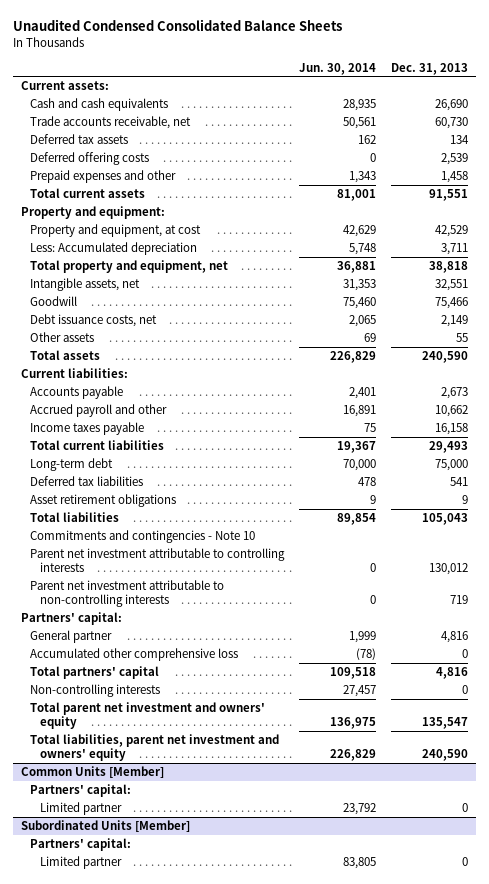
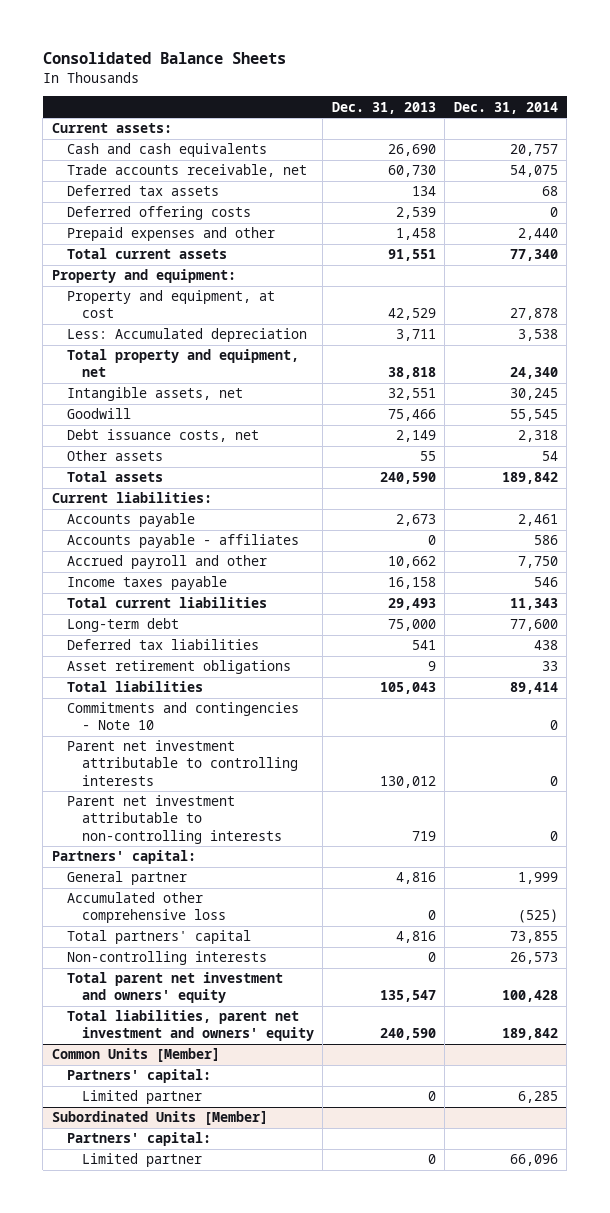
- Unaudited Condensed Consolidated Balance Sheets
+ Consolidated Balance Sheets
- | Jun. 30, 2014 | Dec. 31, 2013
+ | Dec. 31, 2013 | Dec. 31, 2014
+ Accounts payable - affiliates | 0 | 586

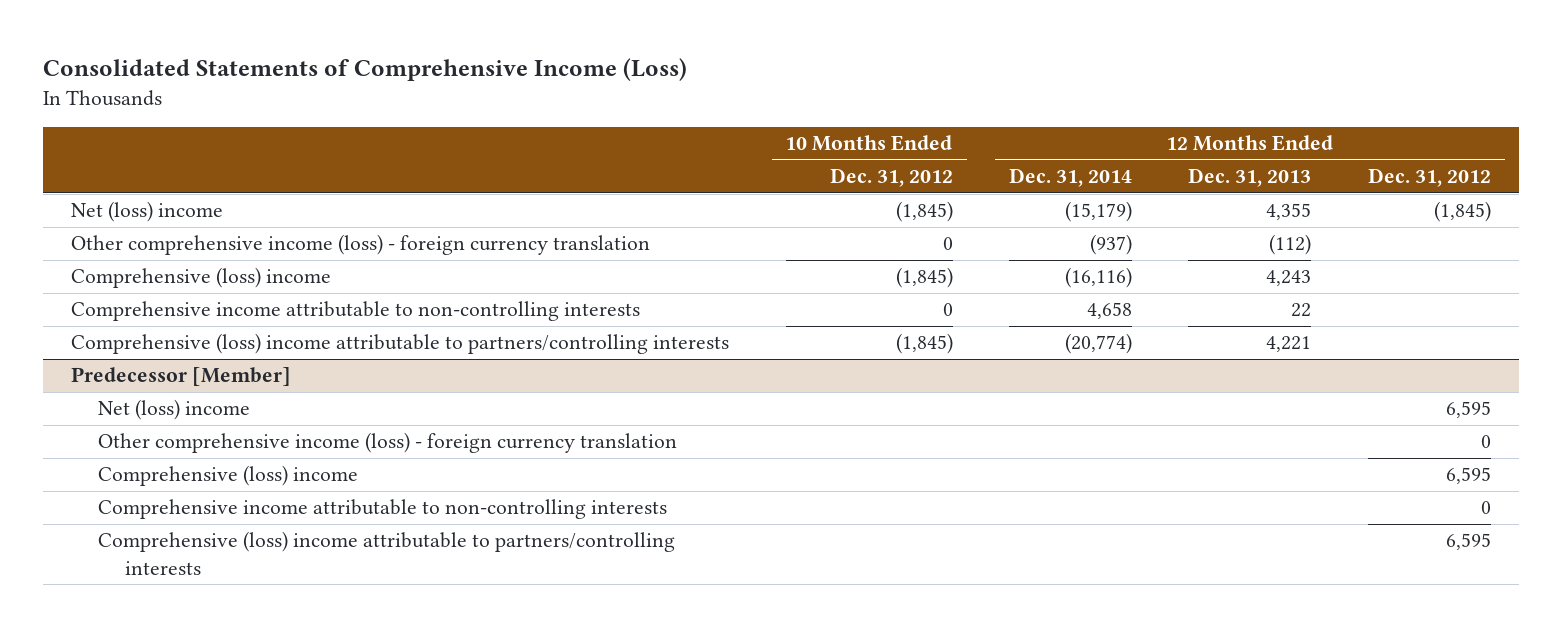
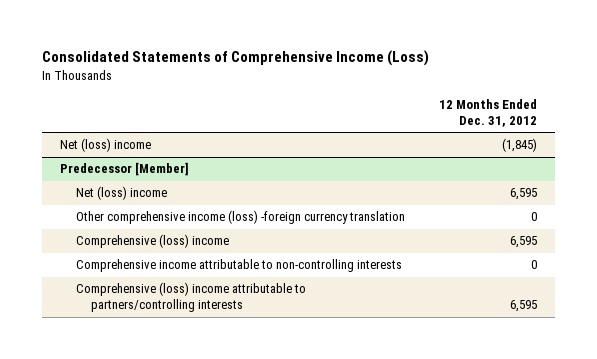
- | 10 Months Ended Dec. 31, 2012 | 12 Months Ended Dec. 31, 2014 | 12 Months Ended Dec. 31, 2013 | 12 Months Ended Dec. 31, 2012
+ | 12 Months Ended Dec. 31, 2012
- Other comprehensive income (loss) - foreign currency translation | 0 | (937) | (112) |
- Comprehensive (loss) income | (1,845) | (16,116) | 4,243 |
- Comprehensive income attributable to non-controlling interests | 0 | 4,658 | 22 |
- Comprehensive (loss) income attributable to partners/controlling interests | (1,845) | (20,774) | 4,221 |
@ Predecessor [Member]
- Other comprehensive income (loss) - foreign currency translation | | | | 0
+ Other comprehensive income (loss) -foreign currency translation | 0

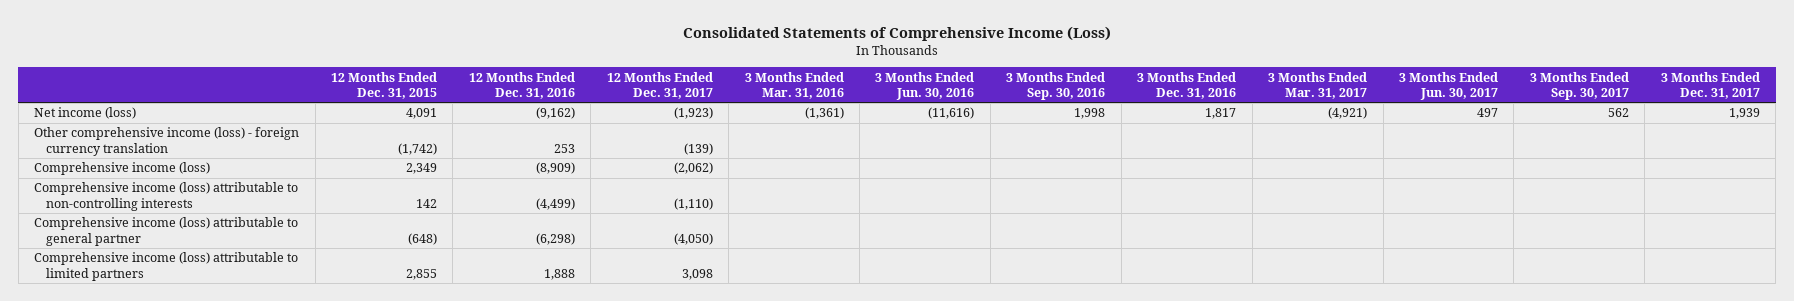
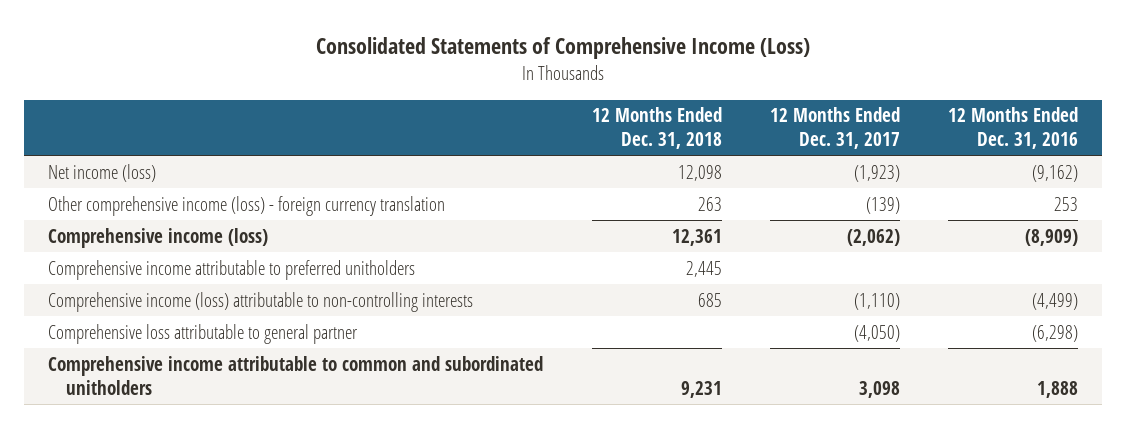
- | 12 Months Ended Dec. 31, 2015 | 12 Months Ended Dec. 31, 2016 | 12 Months Ended Dec. 31, 2017 | 3 Months Ended Mar. 31, 2016 | 3 Months Ended Jun. 30, 2016 | 3 Months Ended Sep. 30, 2016 | 3 Months Ended Dec. 31, 2016 | 3 Months Ended Mar. 31, 2017 | 3 Months Ended Jun. 30, 2017 | 3 Months Ended Sep. 30, 2017 | 3 Months Ended Dec. 31, 2017
+ | 12 Months Ended Dec. 31, 2018 | 12 Months Ended Dec. 31, 2017 | 12 Months Ended Dec. 31, 2016
+ Comprehensive income attributable to preferred unitholders | 2,445 | |
- Comprehensive income (loss) attributable to general partner | (648) | (6,298) | (4,050) | | | | | | | |
- Comprehensive income (loss) attributable to limited partners | 2,855 | 1,888 | 3,098 | | | | | | | |
+ Comprehensive loss attributable to general partner | | (4,050) | (6,298)
+ Comprehensive income attributable to common and subordinated unitholders | 9,231 | 3,098 | 1,888

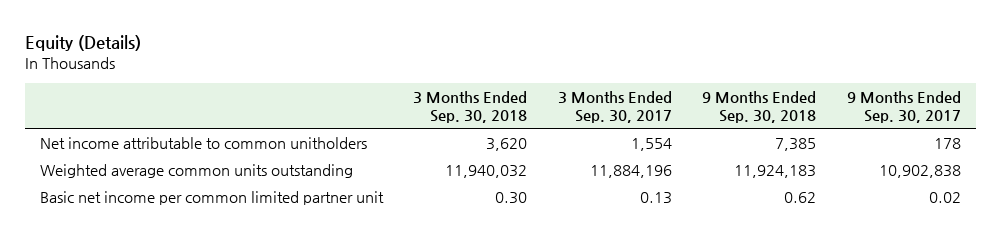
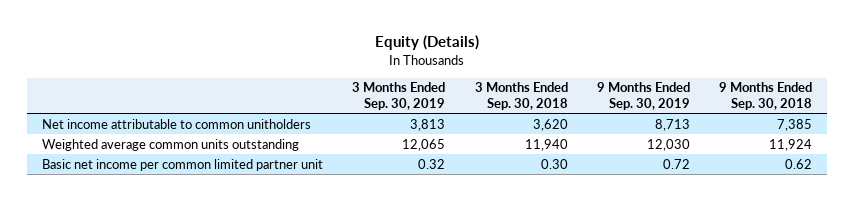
- | 3 Months Ended Sep. 30, 2018 | 3 Months Ended Sep. 30, 2017 | 9 Months Ended Sep. 30, 2018 | 9 Months Ended Sep. 30, 2017
+ | 3 Months Ended Sep. 30, 2019 | 3 Months Ended Sep. 30, 2018 | 9 Months Ended Sep. 30, 2019 | 9 Months Ended Sep. 30, 2018
- Weighted average common units outstanding | 11,940,032 | 11,884,196 | 11,924,183 | 10,902,838
+ Weighted average common units outstanding | 12,065 | 11,940 | 12,030 | 11,924

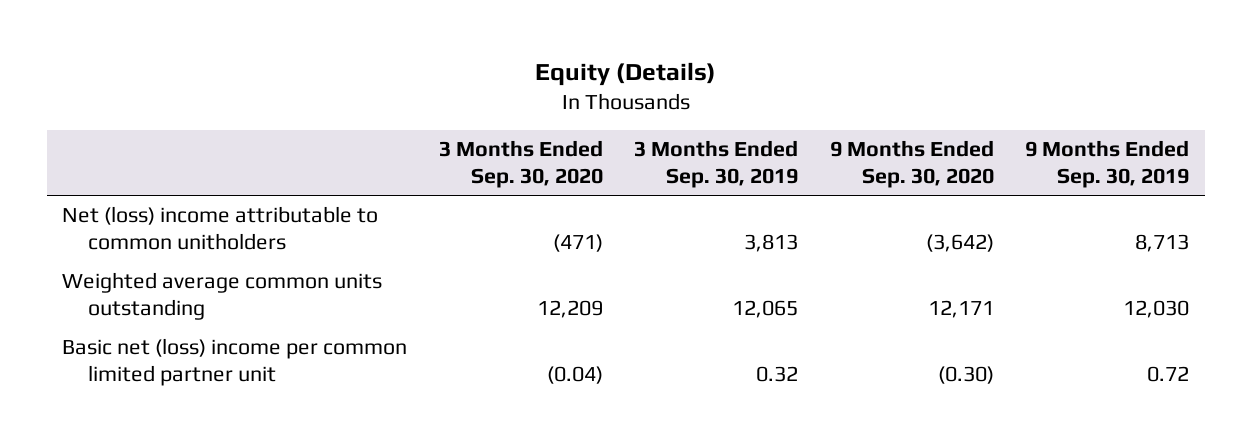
- | 3 Months Ended Sep. 30, 2019 | 3 Months Ended Sep. 30, 2018 | 9 Months Ended Sep. 30, 2019 | 9 Months Ended Sep. 30, 2018
+ | 3 Months Ended Sep. 30, 2020 | 3 Months Ended Sep. 30, 2019 | 9 Months Ended Sep. 30, 2020 | 9 Months Ended Sep. 30, 2019
- Net income attributable to common unitholders | 3,813 | 3,620 | 8,713 | 7,385
+ Net (loss) income attributable to common unitholders | (471) | 3,813 | (3,642) | 8,713
- Basic net income per common limited partner unit | 0.32 | 0.30 | 0.72 | 0.62
+ Basic net (loss) income per common limited partner unit | (0.04) | 0.32 | (0.30) | 0.72

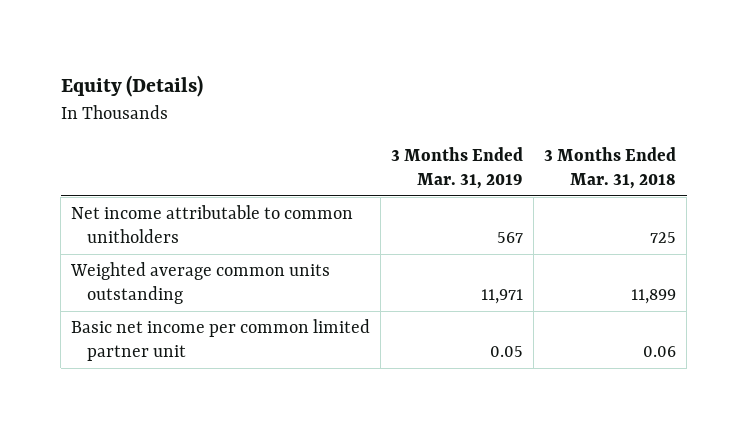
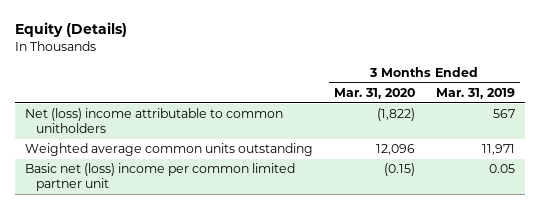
- | 3 Months Ended Mar. 31, 2019 | 3 Months Ended Mar. 31, 2018
+ | 3 Months Ended Mar. 31, 2020 | 3 Months Ended Mar. 31, 2019
- Net income attributable to common unitholders | 567 | 725
+ Net (loss) income attributable to common unitholders | (1,822) | 567
- Basic net income per common limited partner unit | 0.05 | 0.06
+ Basic net (loss) income per common limited partner unit | (0.15) | 0.05

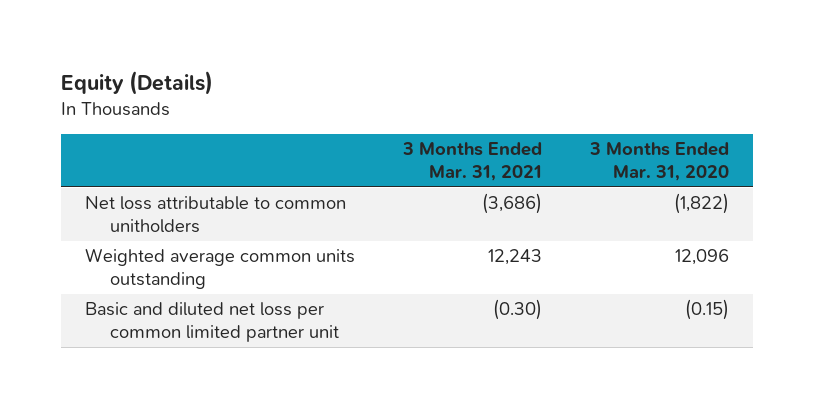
- | 3 Months Ended Mar. 31, 2020 | 3 Months Ended Mar. 31, 2019
+ | 3 Months Ended Mar. 31, 2021 | 3 Months Ended Mar. 31, 2020
- Net (loss) income attributable to common unitholders | (1,822) | 567
+ Net loss attributable to common unitholders | (3,686) | (1,822)
- Basic net (loss) income per common limited partner unit | (0.15) | 0.05
+ Basic and diluted net loss per common limited partner unit | (0.30) | (0.15)

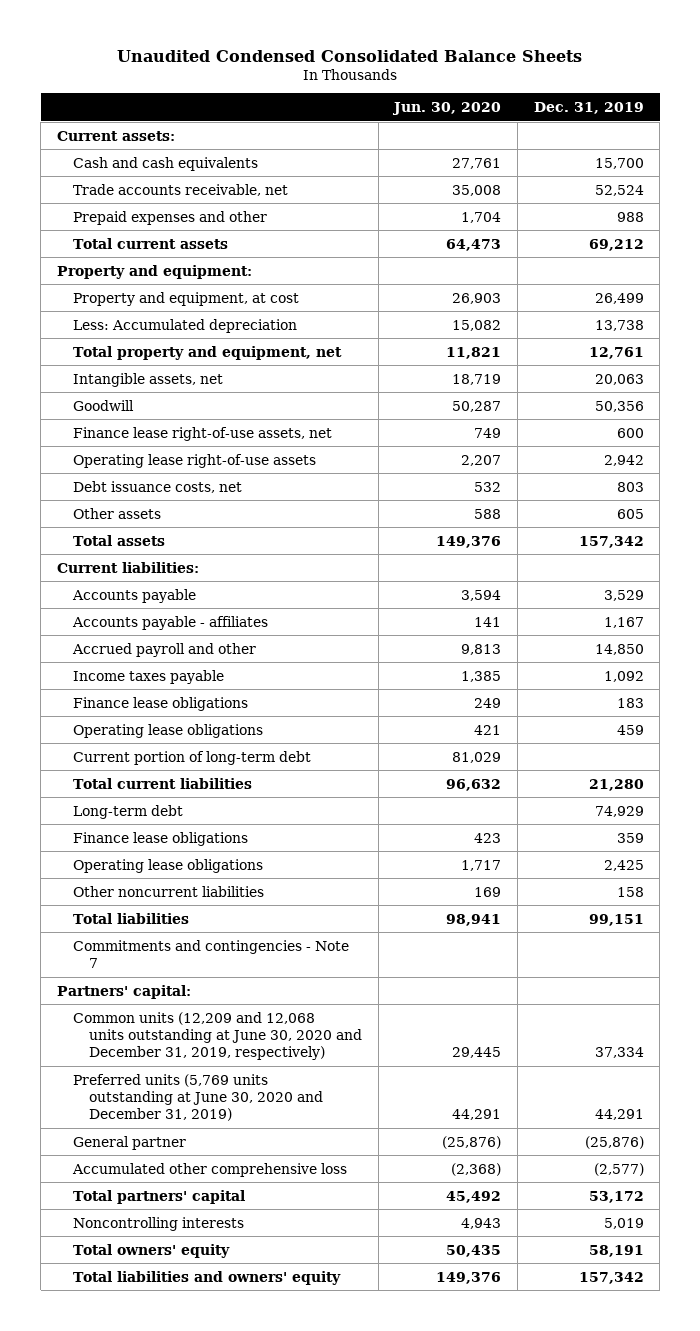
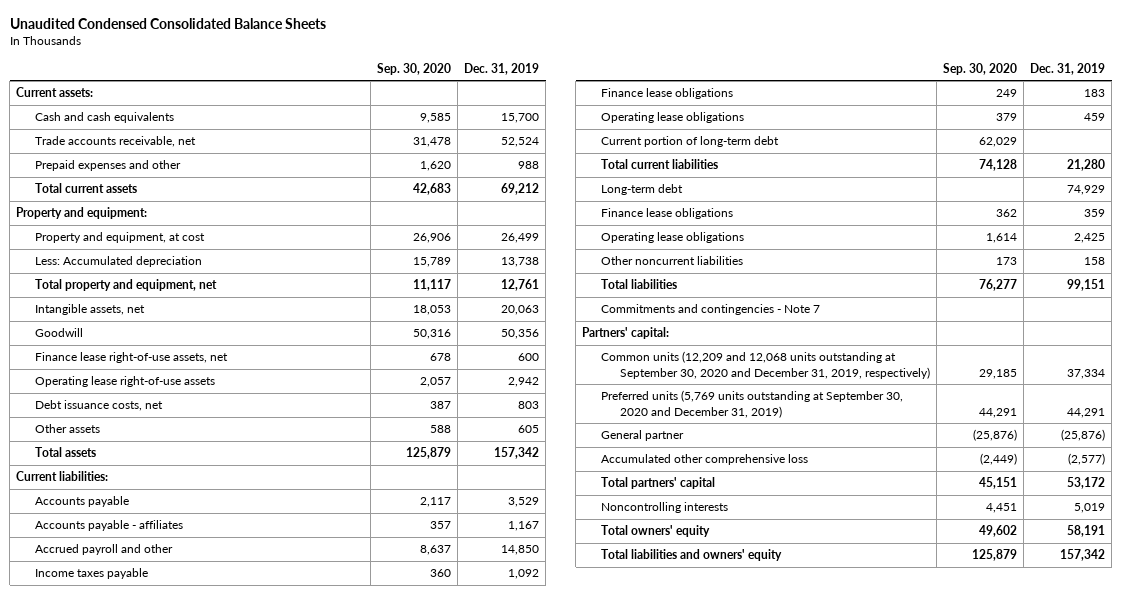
- | Jun. 30, 2020 | Dec. 31, 2019
+ | Sep. 30, 2020 | Dec. 31, 2019
- Common units (12,209 and 12,068 units outstanding at June 30, 2020 and December 31, 2019, respectively) | 29,445 | 37,334
- Preferred units (5,769 units outstanding at June 30, 2020 and December 31, 2019) | 44,291 | 44,291
+ Common units (12,209 and 12,068 units outstanding at September 30, 2020 and December 31, 2019, respectively) | 29,185 | 37,334
+ Preferred units (5,769 units outstanding at September 30, 2020 and December 31, 2019) | 44,291 | 44,291

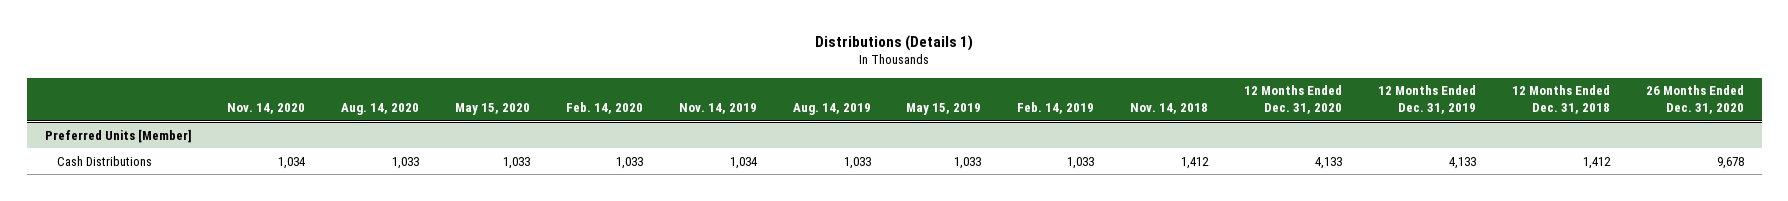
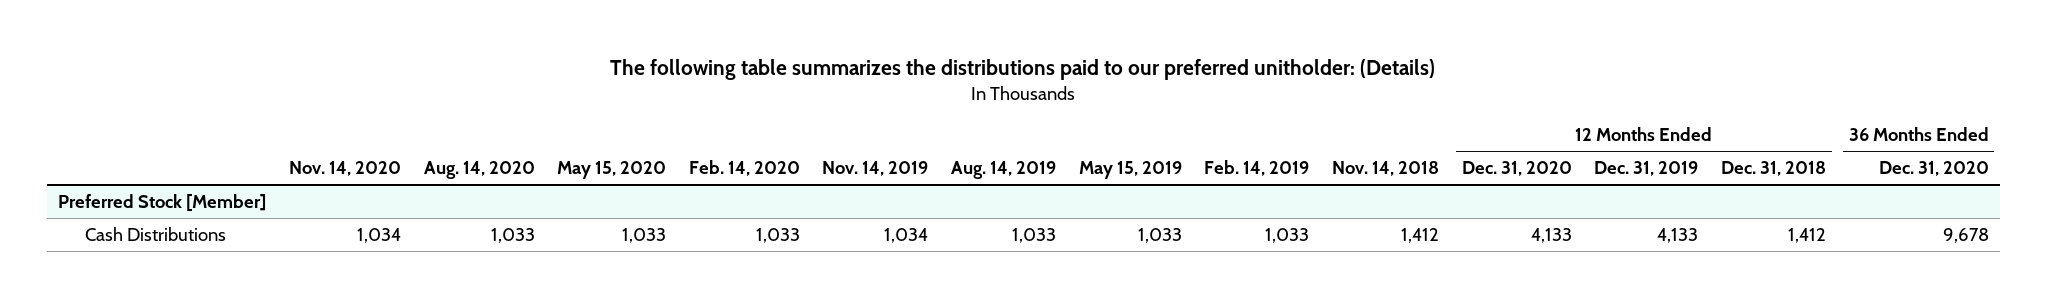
- Distributions (Details 1)
+ The following table summarizes the distributions paid to our preferred unitholder: (Details)
- | Nov. 14, 2020 | Aug. 14, 2020 | May 15, 2020 | Feb. 14, 2020 | Nov. 14, 2019 | Aug. 14, 2019 | May 15, 2019 | Feb. 14, 2019 | Nov. 14, 2018 | 12 Months Ended Dec. 31, 2020 | 12 Months Ended Dec. 31, 2019 | 12 Months Ended Dec. 31, 2018 | 26 Months Ended Dec. 31, 2020
+ | Nov. 14, 2020 | Aug. 14, 2020 | May 15, 2020 | Feb. 14, 2020 | Nov. 14, 2019 | Aug. 14, 2019 | May 15, 2019 | Feb. 14, 2019 | Nov. 14, 2018 | 12 Months Ended Dec. 31, 2020 | 12 Months Ended Dec. 31, 2019 | 12 Months Ended Dec. 31, 2018 | 36 Months Ended Dec. 31, 2020
- Preferred Units [Member]
+ Preferred Stock [Member]

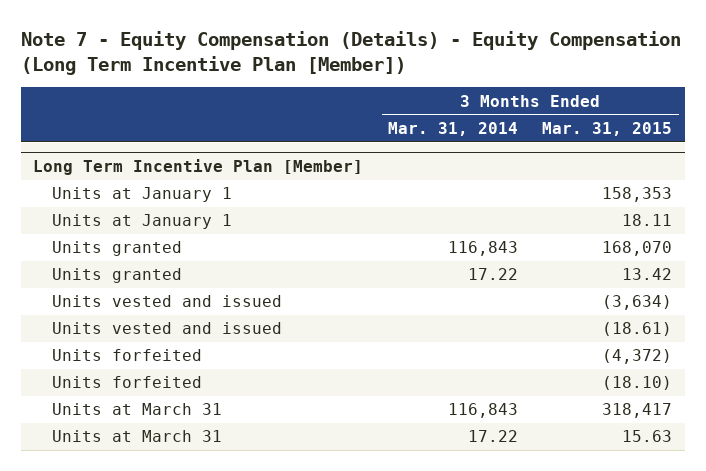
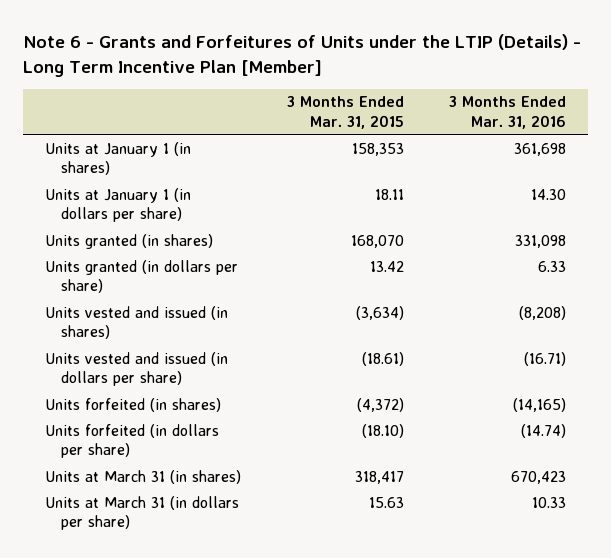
- Note 7 - Equity Compensation (Details) - Equity Compensation (Long Term Incentive Plan [Member])
+ Note 6 - Grants and Forfeitures of Units under the LTIP (Details) - Long Term Incentive Plan [Member]
- | 3 Months Ended Mar. 31, 2014 | 3 Months Ended Mar. 31, 2015
+ | 3 Months Ended Mar. 31, 2015 | 3 Months Ended Mar. 31, 2016
- Long Term Incentive Plan [Member]
- Units at January 1 | | 158,353
- Units at January 1 | | 18.11
- Units granted | 116,843 | 168,070
- Units granted | 17.22 | 13.42
- Units vested and issued | | (3,634)
- Units vested and issued | | (18.61)
- Units forfeited | | (4,372)
- Units forfeited | | (18.10)
- Units at March 31 | 116,843 | 318,417
- Units at March 31 | 17.22 | 15.63
+ Units at January 1 (in shares) | 158,353 | 361,698
+ Units at January 1 (in dollars per share) | 18.11 | 14.30
+ Units granted (in shares) | 168,070 | 331,098
+ Units granted (in dollars per share) | 13.42 | 6.33
+ Units vested and issued (in shares) | (3,634) | (8,208)
+ Units vested and issued (in dollars per share) | (18.61) | (16.71)
+ Units forfeited (in shares) | (4,372) | (14,165)
+ Units forfeited (in dollars per share) | (18.10) | (14.74)
+ Units at March 31 (in shares) | 318,417 | 670,423
+ Units at March 31 (in dollars per share) | 15.63 | 10.33

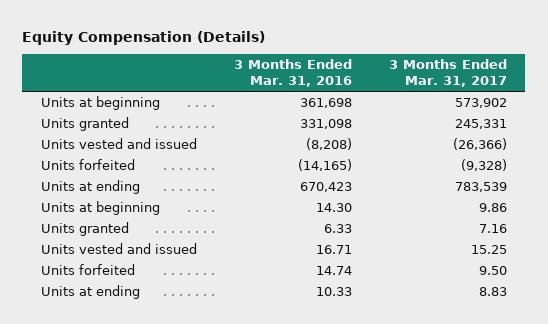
- Note 6 - Grants and Forfeitures of Units under the LTIP (Details) - Long Term Incentive Plan [Member]
+ Equity Compensation (Details)
- | 3 Months Ended Mar. 31, 2015 | 3 Months Ended Mar. 31, 2016
+ | 3 Months Ended Mar. 31, 2016 | 3 Months Ended Mar. 31, 2017
- Units at January 1 (in shares) | 158,353 | 361,698
- Units at January 1 (in dollars per share) | 18.11 | 14.30
- Units granted (in shares) | 168,070 | 331,098
- Units granted (in dollars per share) | 13.42 | 6.33
- Units vested and issued (in shares) | (3,634) | (8,208)
- Units vested and issued (in dollars per share) | (18.61) | (16.71)
- Units forfeited (in shares) | (4,372) | (14,165)
- Units forfeited (in dollars per share) | (18.10) | (14.74)
- Units at March 31 (in shares) | 318,417 | 670,423
- Units at March 31 (in dollars per share) | 15.63 | 10.33
+ Units at beginning | 361,698 | 573,902
+ Units granted | 331,098 | 245,331
+ Units vested and issued | (8,208) | (26,366)
+ Units forfeited | (14,165) | (9,328)
+ Units at ending | 670,423 | 783,539
+ Units at beginning | 14.30 | 9.86
+ Units granted | 6.33 | 7.16
+ Units vested and issued | 16.71 | 15.25
+ Units forfeited | 14.74 | 9.50
+ Units at ending | 10.33 | 8.83

